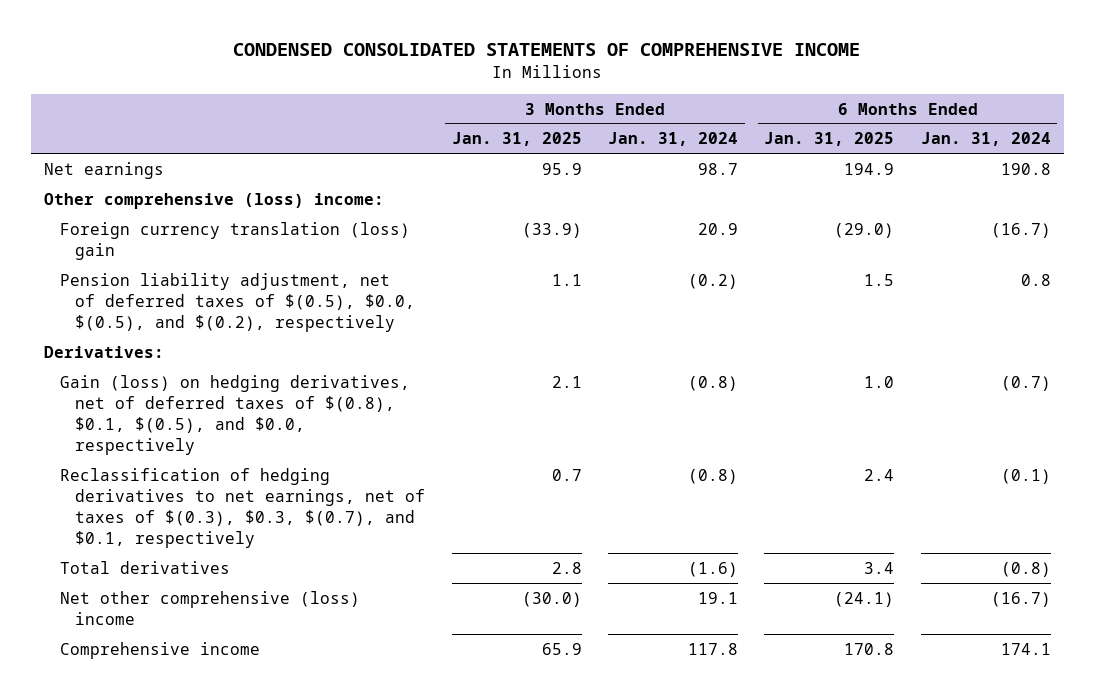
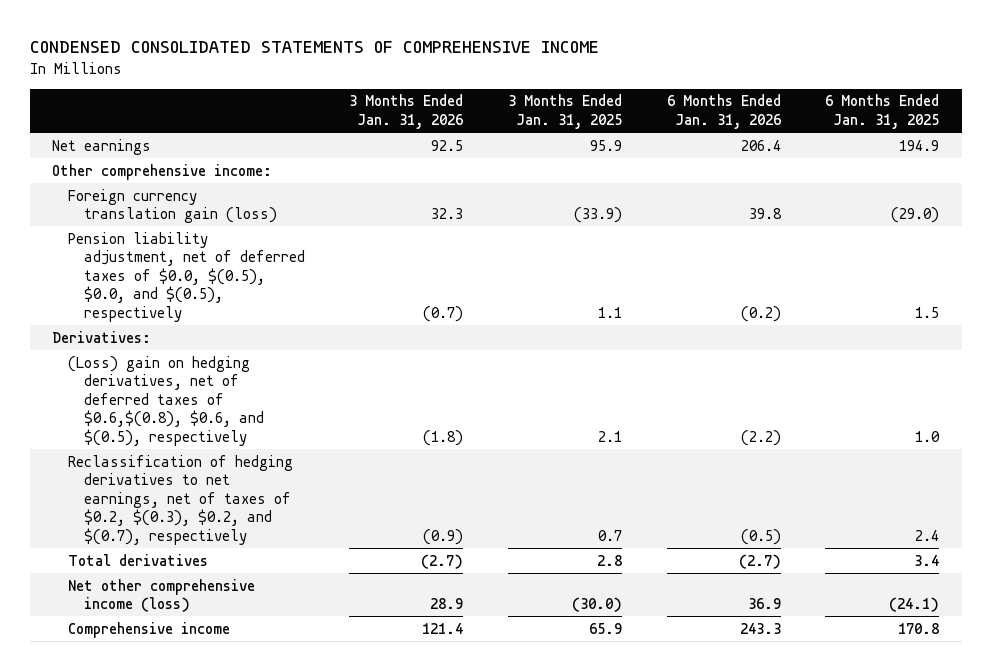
- | 3 Months Ended Jan. 31, 2025 | 3 Months Ended Jan. 31, 2024 | 6 Months Ended Jan. 31, 2025 | 6 Months Ended Jan. 31, 2024
+ | 3 Months Ended Jan. 31, 2026 | 3 Months Ended Jan. 31, 2025 | 6 Months Ended Jan. 31, 2026 | 6 Months Ended Jan. 31, 2025
- Other comprehensive (loss) income:
- Foreign currency translation (loss) gain | (33.9) | 20.9 | (29.0) | (16.7)
- Pension liability adjustment, net of deferred taxes of $(0.5), $0.0, $(0.5), and $(0.2), respectively | 1.1 | (0.2) | 1.5 | 0.8
+ Other comprehensive income:
+ Foreign currency translation gain (loss) | 32.3 | (33.9) | 39.8 | (29.0)
+ Pension liability adjustment, net of deferred taxes of $0.0, $(0.5), $0.0, and $(0.5), respectively | (0.7) | 1.1 | (0.2) | 1.5
- Gain (loss) on hedging derivatives, net of deferred taxes of $(0.8), $0.1, $(0.5), and $0.0, respectively | 2.1 | (0.8) | 1.0 | (0.7)
- Reclassification of hedging derivatives to net earnings, net of taxes of $(0.3), $0.3, $(0.7), and $0.1, respectively | 0.7 | (0.8) | 2.4 | (0.1)
+ (Loss) gain on hedging derivatives, net of deferred taxes of $0.6,$(0.8), $0.6, and $(0.5), respectively | (1.8) | 2.1 | (2.2) | 1.0
+ Reclassification of hedging derivatives to net earnings, net of taxes of $0.2, $(0.3), $0.2, and $(0.7), respectively | (0.9) | 0.7 | (0.5) | 2.4
- Net other comprehensive (loss) income | (30.0) | 19.1 | (24.1) | (16.7)
+ Net other comprehensive income (loss) | 28.9 | (30.0) | 36.9 | (24.1)

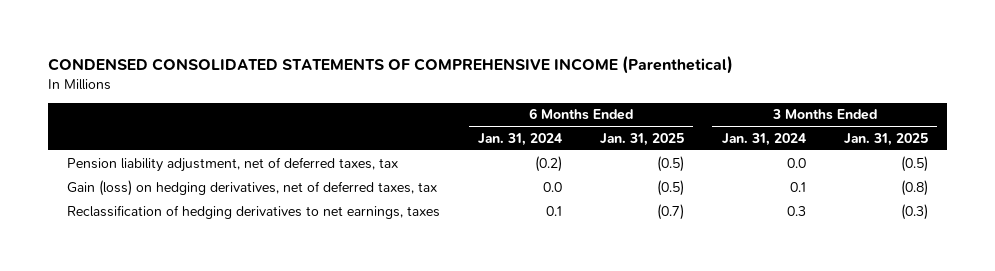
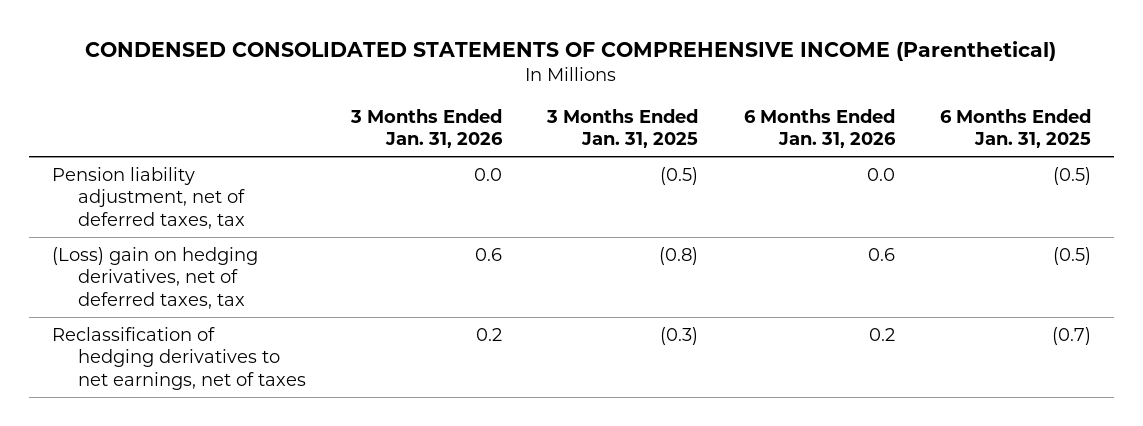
- | 6 Months Ended Jan. 31, 2024 | 6 Months Ended Jan. 31, 2025 | 3 Months Ended Jan. 31, 2024 | 3 Months Ended Jan. 31, 2025
+ | 3 Months Ended Jan. 31, 2026 | 3 Months Ended Jan. 31, 2025 | 6 Months Ended Jan. 31, 2026 | 6 Months Ended Jan. 31, 2025
- Gain (loss) on hedging derivatives, net of deferred taxes, tax | 0.0 | (0.5) | 0.1 | (0.8)
- Reclassification of hedging derivatives to net earnings, taxes | 0.1 | (0.7) | 0.3 | (0.3)
+ (Loss) gain on hedging derivatives, net of deferred taxes, tax | 0.6 | (0.8) | 0.6 | (0.5)
+ Reclassification of hedging derivatives to net earnings, net of taxes | 0.2 | (0.3) | 0.2 | (0.7)

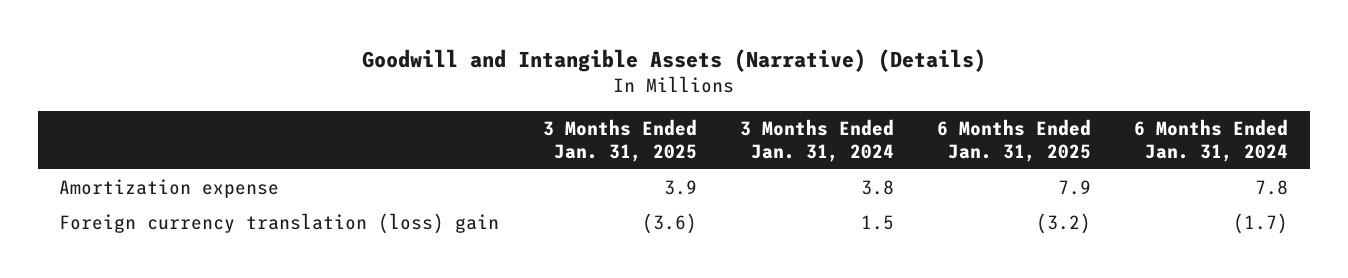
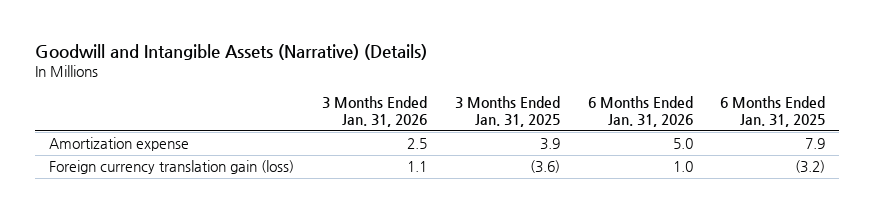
- | 3 Months Ended Jan. 31, 2025 | 3 Months Ended Jan. 31, 2024 | 6 Months Ended Jan. 31, 2025 | 6 Months Ended Jan. 31, 2024
+ | 3 Months Ended Jan. 31, 2026 | 3 Months Ended Jan. 31, 2025 | 6 Months Ended Jan. 31, 2026 | 6 Months Ended Jan. 31, 2025
- Foreign currency translation (loss) gain | (3.6) | 1.5 | (3.2) | (1.7)
+ Foreign currency translation gain (loss) | 1.1 | (3.6) | 1.0 | (3.2)

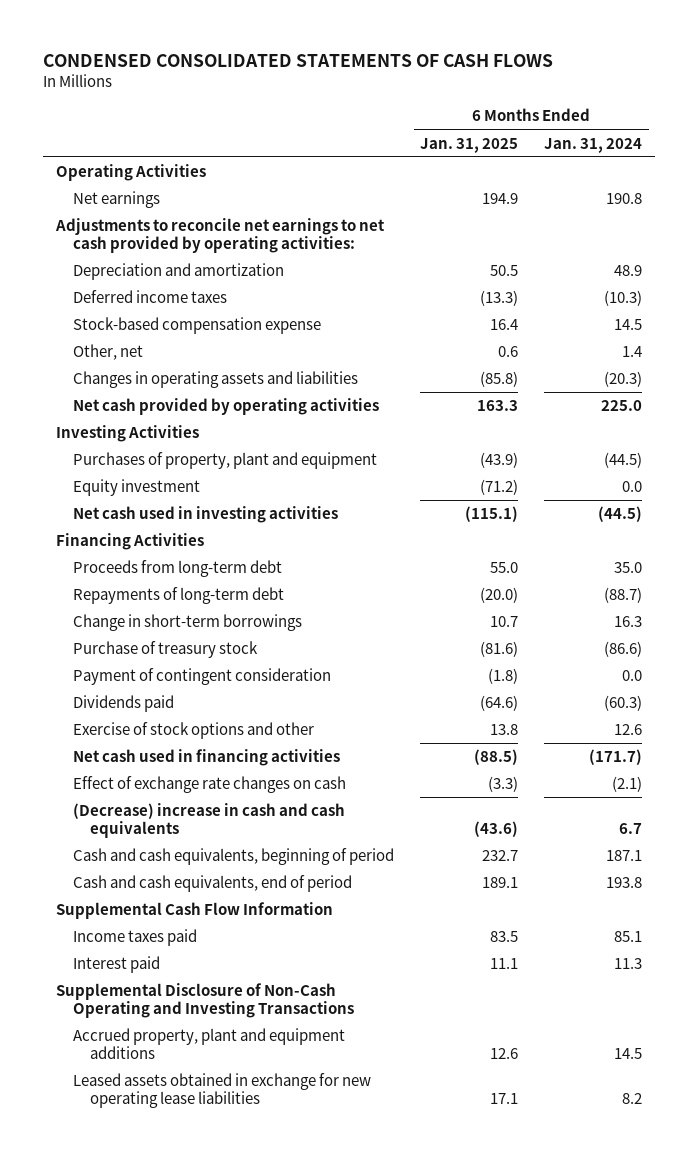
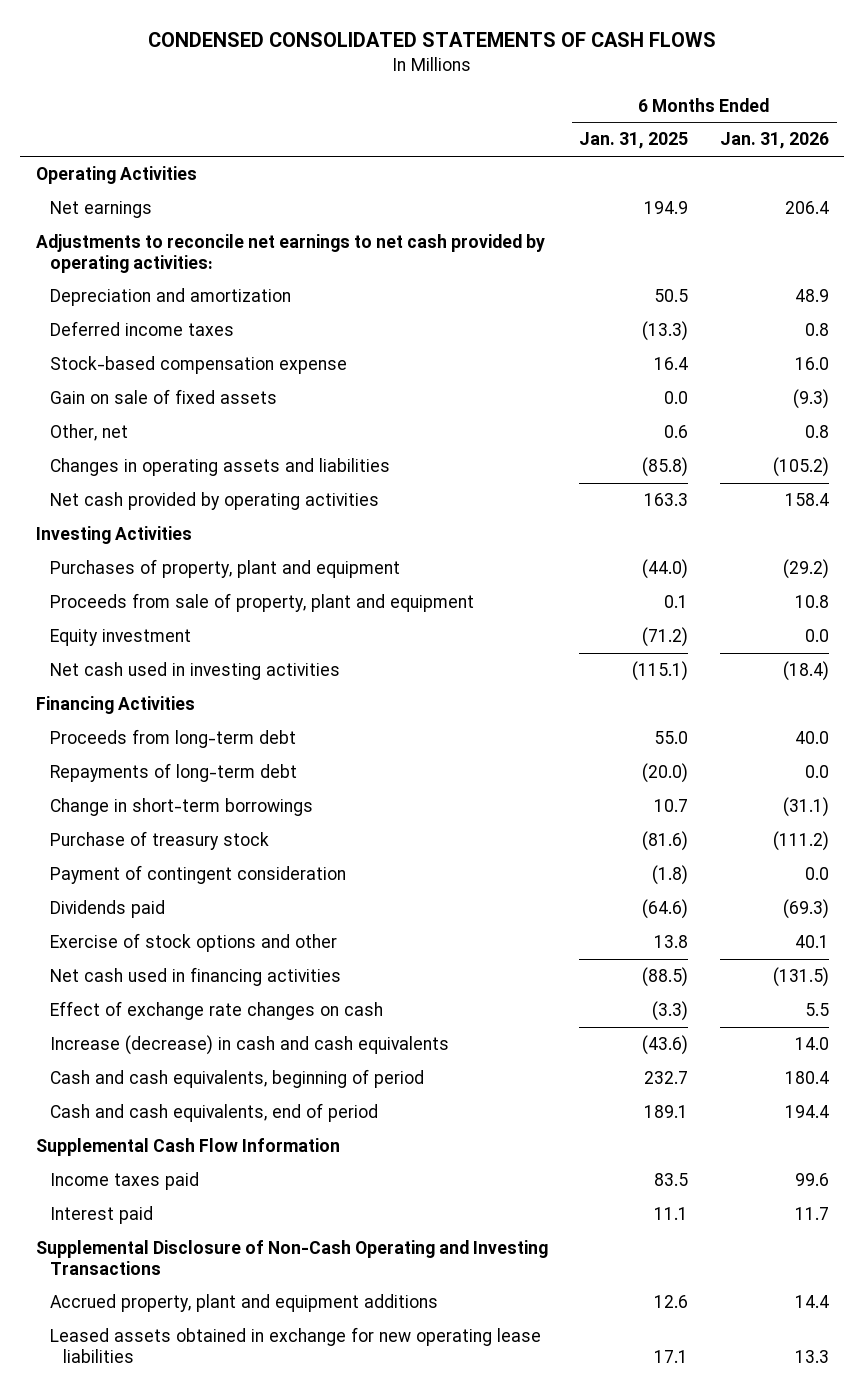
- | 6 Months Ended Jan. 31, 2025 | 6 Months Ended Jan. 31, 2024
+ | 6 Months Ended Jan. 31, 2025 | 6 Months Ended Jan. 31, 2026
+ Gain on sale of fixed assets | 0.0 | (9.3)
- Purchases of property, plant and equipment | (43.9) | (44.5)
+ Purchases of property, plant and equipment | (44.0) | (29.2)
+ Proceeds from sale of property, plant and equipment | 0.1 | 10.8
- (Decrease) increase in cash and cash equivalents | (43.6) | 6.7
+ Increase (decrease) in cash and cash equivalents | (43.6) | 14.0

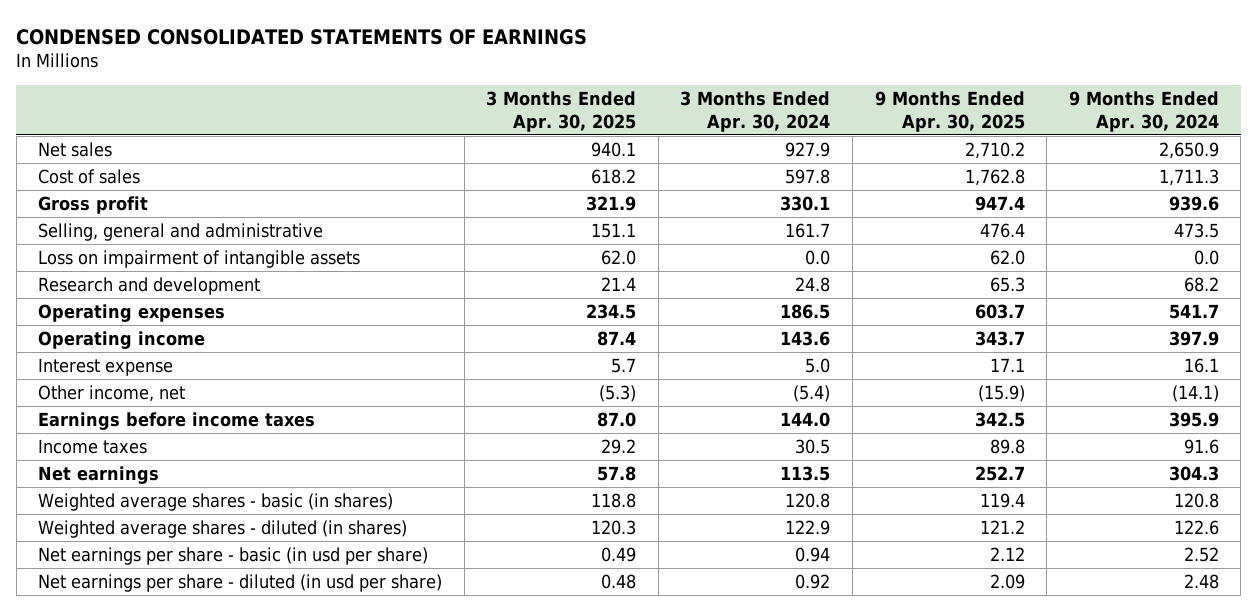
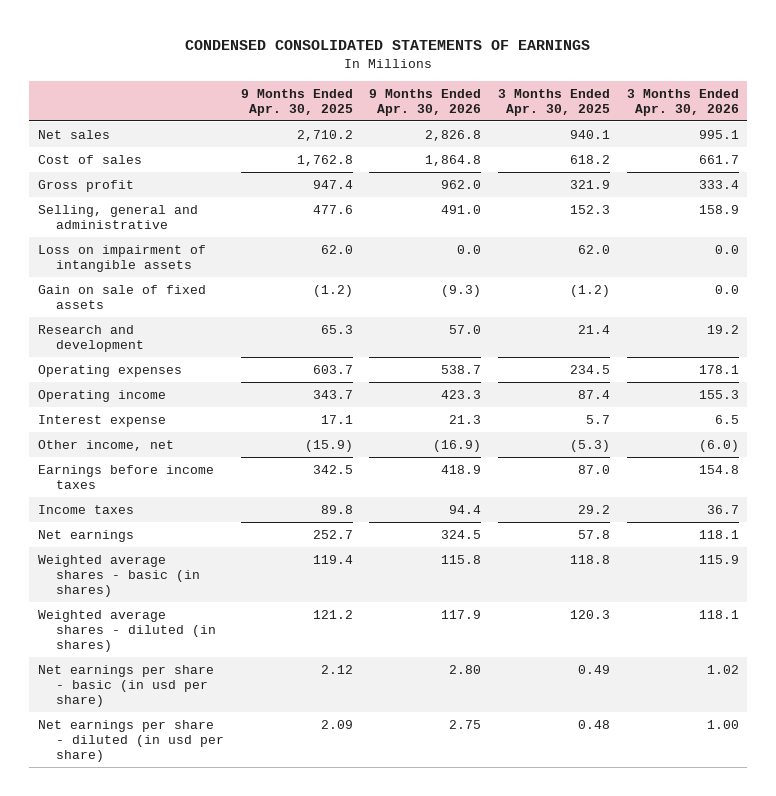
- | 3 Months Ended Apr. 30, 2025 | 3 Months Ended Apr. 30, 2024 | 9 Months Ended Apr. 30, 2025 | 9 Months Ended Apr. 30, 2024
+ | 9 Months Ended Apr. 30, 2025 | 9 Months Ended Apr. 30, 2026 | 3 Months Ended Apr. 30, 2025 | 3 Months Ended Apr. 30, 2026
- Selling, general and administrative | 151.1 | 161.7 | 476.4 | 473.5
+ Selling, general and administrative | 477.6 | 491.0 | 152.3 | 158.9
+ Gain on sale of fixed assets | (1.2) | (9.3) | (1.2) | 0.0

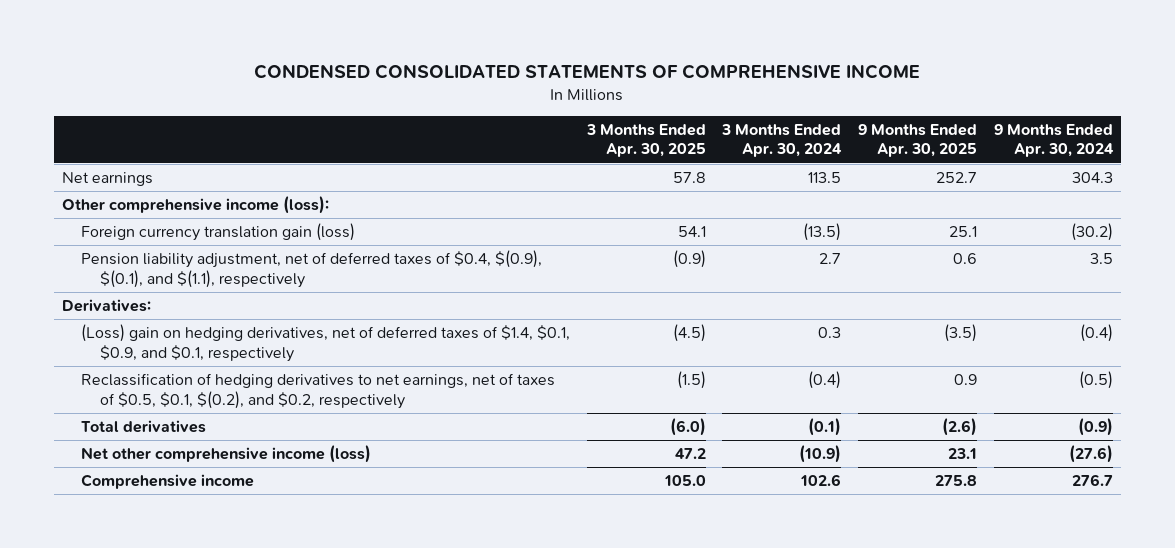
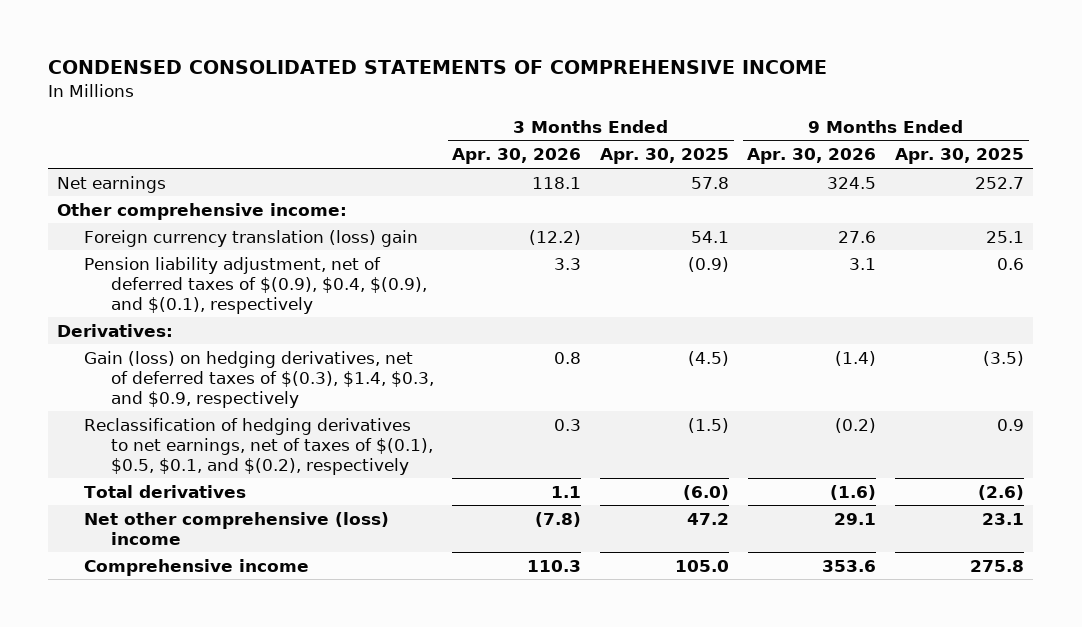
- | 3 Months Ended Apr. 30, 2025 | 3 Months Ended Apr. 30, 2024 | 9 Months Ended Apr. 30, 2025 | 9 Months Ended Apr. 30, 2024
+ | 3 Months Ended Apr. 30, 2026 | 3 Months Ended Apr. 30, 2025 | 9 Months Ended Apr. 30, 2026 | 9 Months Ended Apr. 30, 2025
- Other comprehensive income (loss):
- Foreign currency translation gain (loss) | 54.1 | (13.5) | 25.1 | (30.2)
- Pension liability adjustment, net of deferred taxes of $0.4, $(0.9), $(0.1), and $(1.1), respectively | (0.9) | 2.7 | 0.6 | 3.5
+ Other comprehensive income:
+ Foreign currency translation (loss) gain | (12.2) | 54.1 | 27.6 | 25.1
+ Pension liability adjustment, net of deferred taxes of $(0.9), $0.4, $(0.9), and $(0.1), respectively | 3.3 | (0.9) | 3.1 | 0.6
- (Loss) gain on hedging derivatives, net of deferred taxes of $1.4, $0.1, $0.9, and $0.1, respectively | (4.5) | 0.3 | (3.5) | (0.4)
- Reclassification of hedging derivatives to net earnings, net of taxes of $0.5, $0.1, $(0.2), and $0.2, respectively | (1.5) | (0.4) | 0.9 | (0.5)
+ Gain (loss) on hedging derivatives, net of deferred taxes of $(0.3), $1.4, $0.3, and $0.9, respectively | 0.8 | (4.5) | (1.4) | (3.5)
+ Reclassification of hedging derivatives to net earnings, net of taxes of $(0.1), $0.5, $0.1, and $(0.2), respectively | 0.3 | (1.5) | (0.2) | 0.9
- Net other comprehensive income (loss) | 47.2 | (10.9) | 23.1 | (27.6)
+ Net other comprehensive (loss) income | (7.8) | 47.2 | 29.1 | 23.1

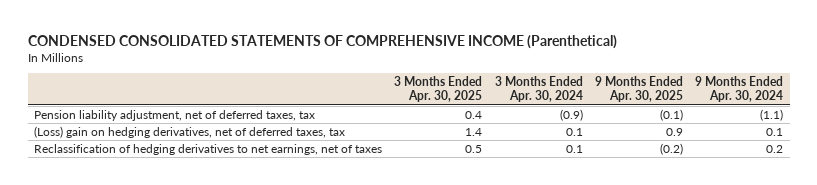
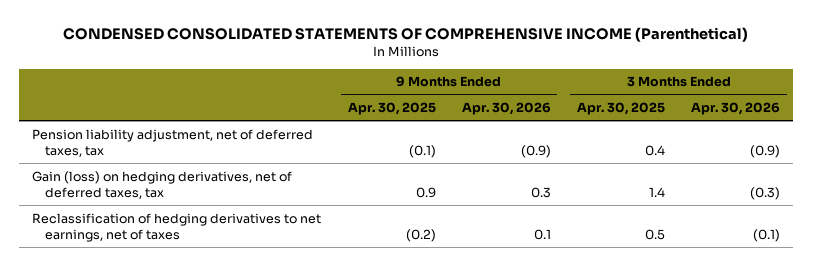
- | 3 Months Ended Apr. 30, 2025 | 3 Months Ended Apr. 30, 2024 | 9 Months Ended Apr. 30, 2025 | 9 Months Ended Apr. 30, 2024
+ | 9 Months Ended Apr. 30, 2025 | 9 Months Ended Apr. 30, 2026 | 3 Months Ended Apr. 30, 2025 | 3 Months Ended Apr. 30, 2026
- (Loss) gain on hedging derivatives, net of deferred taxes, tax | 1.4 | 0.1 | 0.9 | 0.1
+ Gain (loss) on hedging derivatives, net of deferred taxes, tax | 0.9 | 0.3 | 1.4 | (0.3)

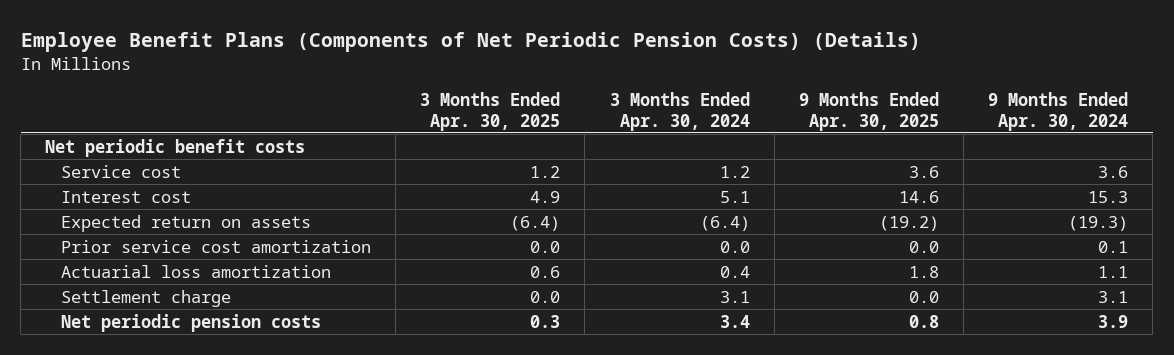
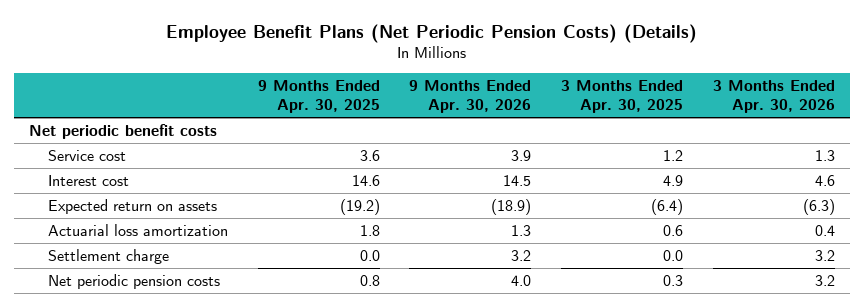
- Employee Benefit Plans (Components of Net Periodic Pension Costs) (Details)
+ Employee Benefit Plans (Net Periodic Pension Costs) (Details)
- | 3 Months Ended Apr. 30, 2025 | 3 Months Ended Apr. 30, 2024 | 9 Months Ended Apr. 30, 2025 | 9 Months Ended Apr. 30, 2024
+ | 9 Months Ended Apr. 30, 2025 | 9 Months Ended Apr. 30, 2026 | 3 Months Ended Apr. 30, 2025 | 3 Months Ended Apr. 30, 2026
- Prior service cost amortization | 0.0 | 0.0 | 0.0 | 0.1

